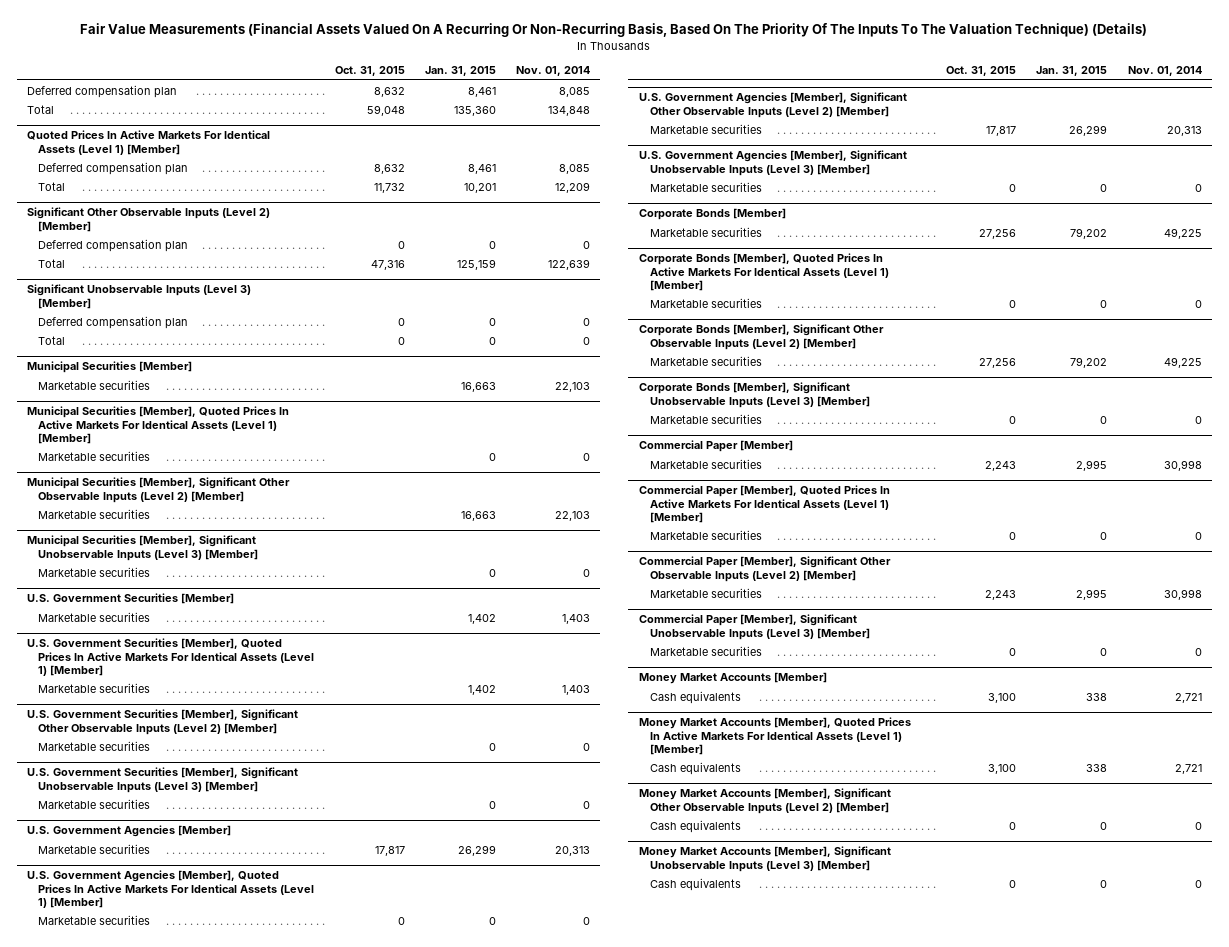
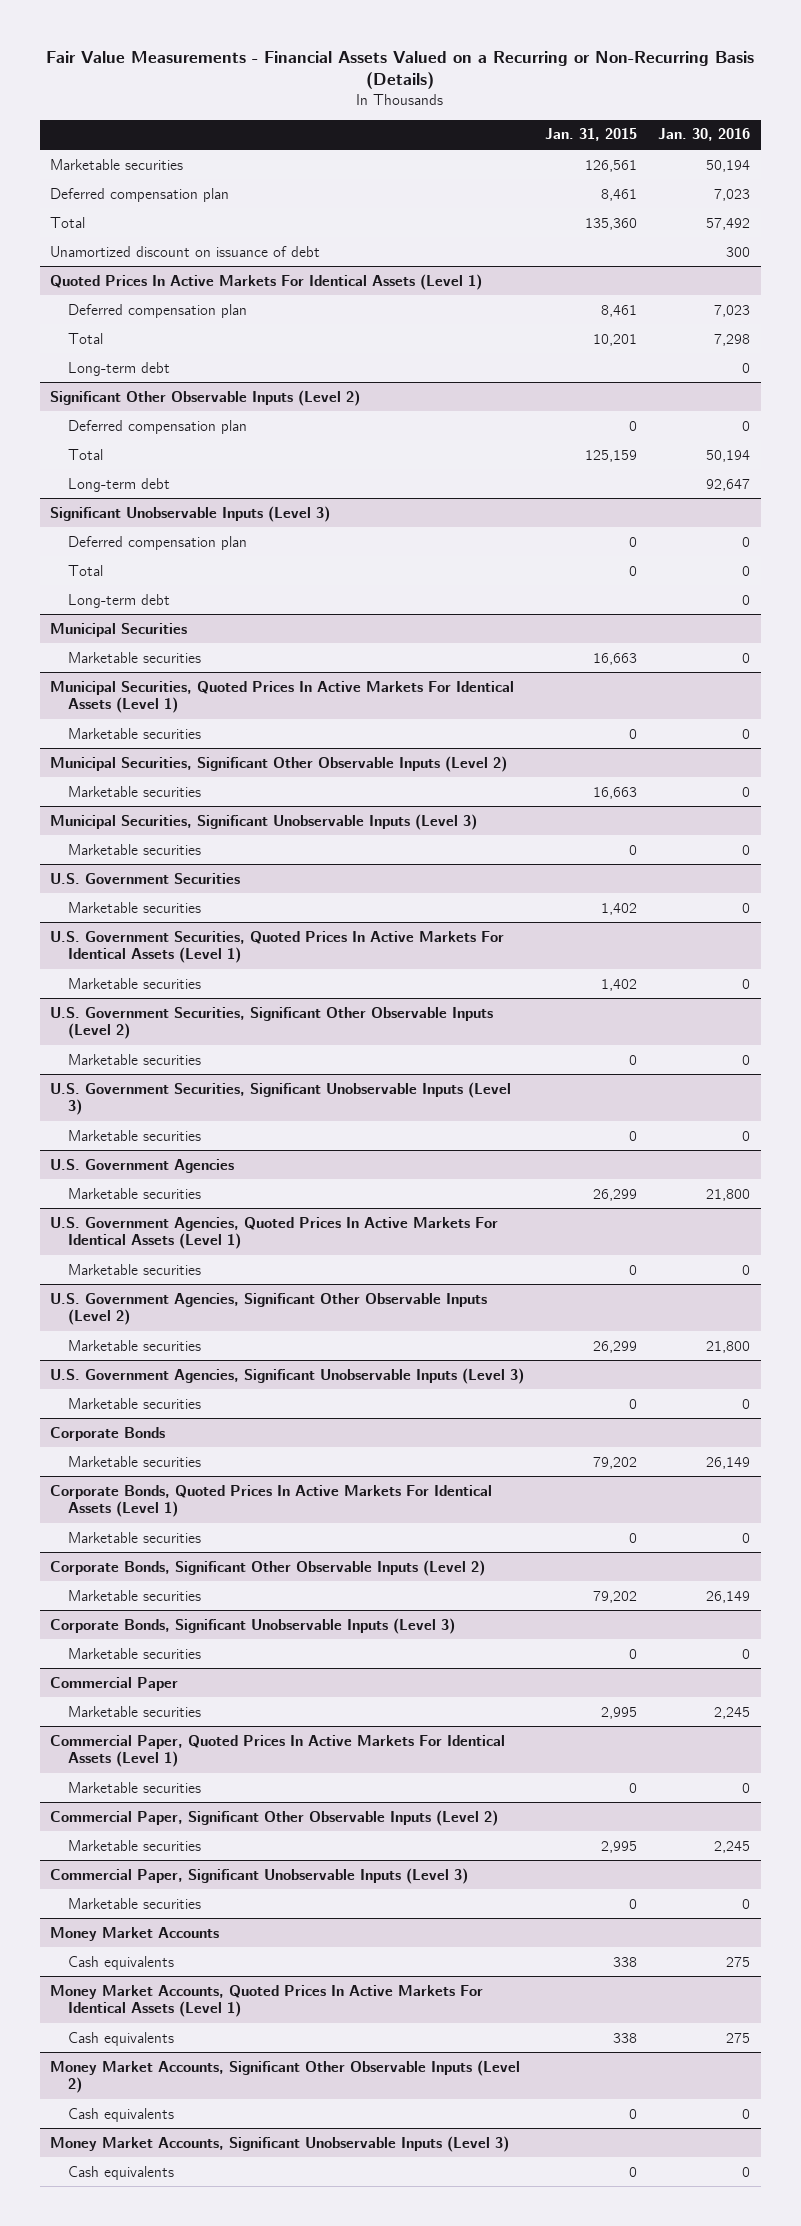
- Fair Value Measurements (Financial Assets Valued On A Recurring Or Non-Recurring Basis, Based On The Priority Of The Inputs To The Valuation Technique) (Details)
+ Fair Value Measurements - Financial Assets Valued on a Recurring or Non-Recurring Basis (Details)
- | Oct. 31, 2015 | Jan. 31, 2015 | Nov. 01, 2014
+ | Jan. 31, 2015 | Jan. 30, 2016
+ Marketable securities | 126,561 | 50,194
- Quoted Prices In Active Markets For Identical Assets (Level 1) [Member]
+ Unamortized discount on issuance of debt | | 300
+ Quoted Prices In Active Markets For Identical Assets (Level 1)
- Significant Other Observable Inputs (Level 2) [Member]
+ Long-term debt | | 0
+ Significant Other Observable Inputs (Level 2)
- Significant Unobservable Inputs (Level 3) [Member]
+ Long-term debt | | 92,647
+ Significant Unobservable Inputs (Level 3)
- Municipal Securities [Member]
+ Long-term debt | | 0
+ Municipal Securities
- Municipal Securities [Member], Quoted Prices In Active Markets For Identical Assets (Level 1) [Member]
+ Municipal Securities, Quoted Prices In Active Markets For Identical Assets (Level 1)
- Municipal Securities [Member], Significant Other Observable Inputs (Level 2) [Member]
+ Municipal Securities, Significant Other Observable Inputs (Level 2)
- Municipal Securities [Member], Significant Unobservable Inputs (Level 3) [Member]
+ Municipal Securities, Significant Unobservable Inputs (Level 3)
- U.S. Government Securities [Member]
+ U.S. Government Securities
- U.S. Government Securities [Member], Quoted Prices In Active Markets For Identical Assets (Level 1) [Member]
+ U.S. Government Securities, Quoted Prices In Active Markets For Identical Assets (Level 1)
- U.S. Government Securities [Member], Significant Other Observable Inputs (Level 2) [Member]
+ U.S. Government Securities, Significant Other Observable Inputs (Level 2)
- U.S. Government Securities [Member], Significant Unobservable Inputs (Level 3) [Member]
+ U.S. Government Securities, Significant Unobservable Inputs (Level 3)
- U.S. Government Agencies [Member]
+ U.S. Government Agencies
- U.S. Government Agencies [Member], Quoted Prices In Active Markets For Identical Assets (Level 1) [Member]
+ U.S. Government Agencies, Quoted Prices In Active Markets For Identical Assets (Level 1)
- U.S. Government Agencies [Member], Significant Other Observable Inputs (Level 2) [Member]
+ U.S. Government Agencies, Significant Other Observable Inputs (Level 2)
- U.S. Government Agencies [Member], Significant Unobservable Inputs (Level 3) [Member]
+ U.S. Government Agencies, Significant Unobservable Inputs (Level 3)
- Corporate Bonds [Member]
+ Corporate Bonds
- Corporate Bonds [Member], Quoted Prices In Active Markets For Identical Assets (Level 1) [Member]
+ Corporate Bonds, Quoted Prices In Active Markets For Identical Assets (Level 1)
- Corporate Bonds [Member], Significant Other Observable Inputs (Level 2) [Member]
+ Corporate Bonds, Significant Other Observable Inputs (Level 2)
- Corporate Bonds [Member], Significant Unobservable Inputs (Level 3) [Member]
+ Corporate Bonds, Significant Unobservable Inputs (Level 3)
- Commercial Paper [Member]
+ Commercial Paper
- Commercial Paper [Member], Quoted Prices In Active Markets For Identical Assets (Level 1) [Member]
+ Commercial Paper, Quoted Prices In Active Markets For Identical Assets (Level 1)
- Commercial Paper [Member], Significant Other Observable Inputs (Level 2) [Member]
+ Commercial Paper, Significant Other Observable Inputs (Level 2)
- Commercial Paper [Member], Significant Unobservable Inputs (Level 3) [Member]
+ Commercial Paper, Significant Unobservable Inputs (Level 3)
- Money Market Accounts [Member]
+ Money Market Accounts
- Money Market Accounts [Member], Quoted Prices In Active Markets For Identical Assets (Level 1) [Member]
+ Money Market Accounts, Quoted Prices In Active Markets For Identical Assets (Level 1)
- Money Market Accounts [Member], Significant Other Observable Inputs (Level 2) [Member]
+ Money Market Accounts, Significant Other Observable Inputs (Level 2)
- Money Market Accounts [Member], Significant Unobservable Inputs (Level 3) [Member]
+ Money Market Accounts, Significant Unobservable Inputs (Level 3)

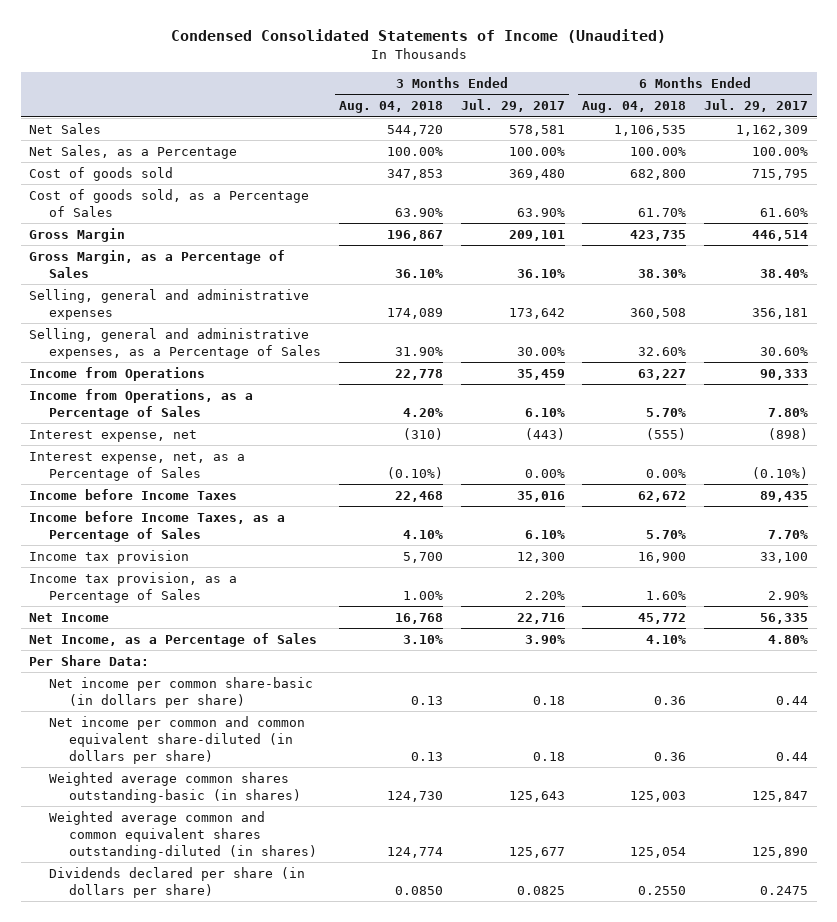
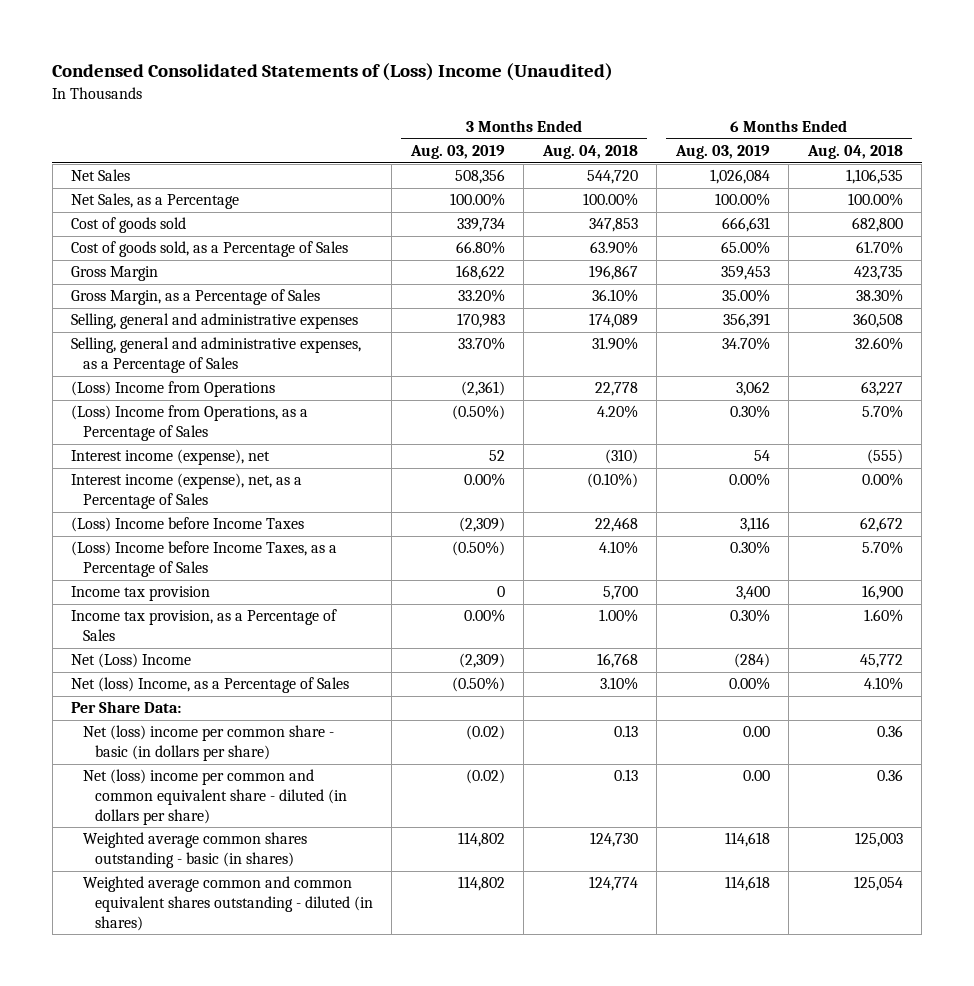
- Condensed Consolidated Statements of Income (Unaudited)
+ Condensed Consolidated Statements of (Loss) Income (Unaudited)
- | 3 Months Ended Aug. 04, 2018 | 3 Months Ended Jul. 29, 2017 | 6 Months Ended Aug. 04, 2018 | 6 Months Ended Jul. 29, 2017
+ | 3 Months Ended Aug. 03, 2019 | 3 Months Ended Aug. 04, 2018 | 6 Months Ended Aug. 03, 2019 | 6 Months Ended Aug. 04, 2018
- Income from Operations | 22,778 | 35,459 | 63,227 | 90,333
- Income from Operations, as a Percentage of Sales | 4.20% | 6.10% | 5.70% | 7.80%
- Interest expense, net | (310) | (443) | (555) | (898)
- Interest expense, net, as a Percentage of Sales | (0.10%) | 0.00% | 0.00% | (0.10%)
- Income before Income Taxes | 22,468 | 35,016 | 62,672 | 89,435
- Income before Income Taxes, as a Percentage of Sales | 4.10% | 6.10% | 5.70% | 7.70%
+ (Loss) Income from Operations | (2,361) | 22,778 | 3,062 | 63,227
+ (Loss) Income from Operations, as a Percentage of Sales | (0.50%) | 4.20% | 0.30% | 5.70%
+ Interest income (expense), net | 52 | (310) | 54 | (555)
+ Interest income (expense), net, as a Percentage of Sales | 0.00% | (0.10%) | 0.00% | 0.00%
+ (Loss) Income before Income Taxes | (2,309) | 22,468 | 3,116 | 62,672
+ (Loss) Income before Income Taxes, as a Percentage of Sales | (0.50%) | 4.10% | 0.30% | 5.70%
- Net Income | 16,768 | 22,716 | 45,772 | 56,335
- Net Income, as a Percentage of Sales | 3.10% | 3.90% | 4.10% | 4.80%
+ Net (Loss) Income | (2,309) | 16,768 | (284) | 45,772
+ Net (loss) Income, as a Percentage of Sales | (0.50%) | 3.10% | 0.00% | 4.10%
- Net income per common share-basic (in dollars per share) | 0.13 | 0.18 | 0.36 | 0.44
- Net income per common and common equivalent share-diluted (in dollars per share) | 0.13 | 0.18 | 0.36 | 0.44
- Weighted average common shares outstanding-basic (in shares) | 124,730 | 125,643 | 125,003 | 125,847
- Weighted average common and common equivalent shares outstanding-diluted (in shares) | 124,774 | 125,677 | 125,054 | 125,890
- Dividends declared per share (in dollars per share) | 0.0850 | 0.0825 | 0.2550 | 0.2475
+ Net (loss) income per common share - basic (in dollars per share) | (0.02) | 0.13 | 0.00 | 0.36
+ Net (loss) income per common and common equivalent share - diluted (in dollars per share) | (0.02) | 0.13 | 0.00 | 0.36
+ Weighted average common shares outstanding - basic (in shares) | 114,802 | 124,730 | 114,618 | 125,003
+ Weighted average common and common equivalent shares outstanding - diluted (in shares) | 114,802 | 124,774 | 114,618 | 125,054

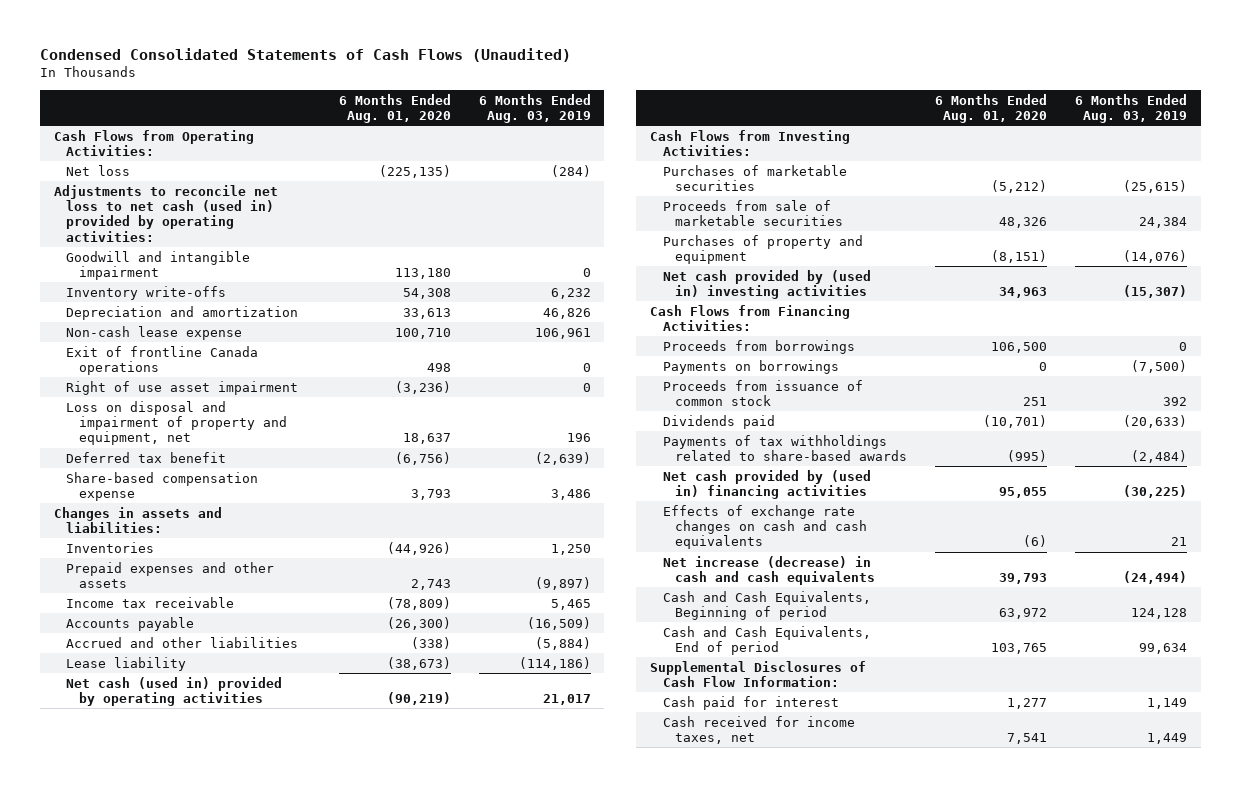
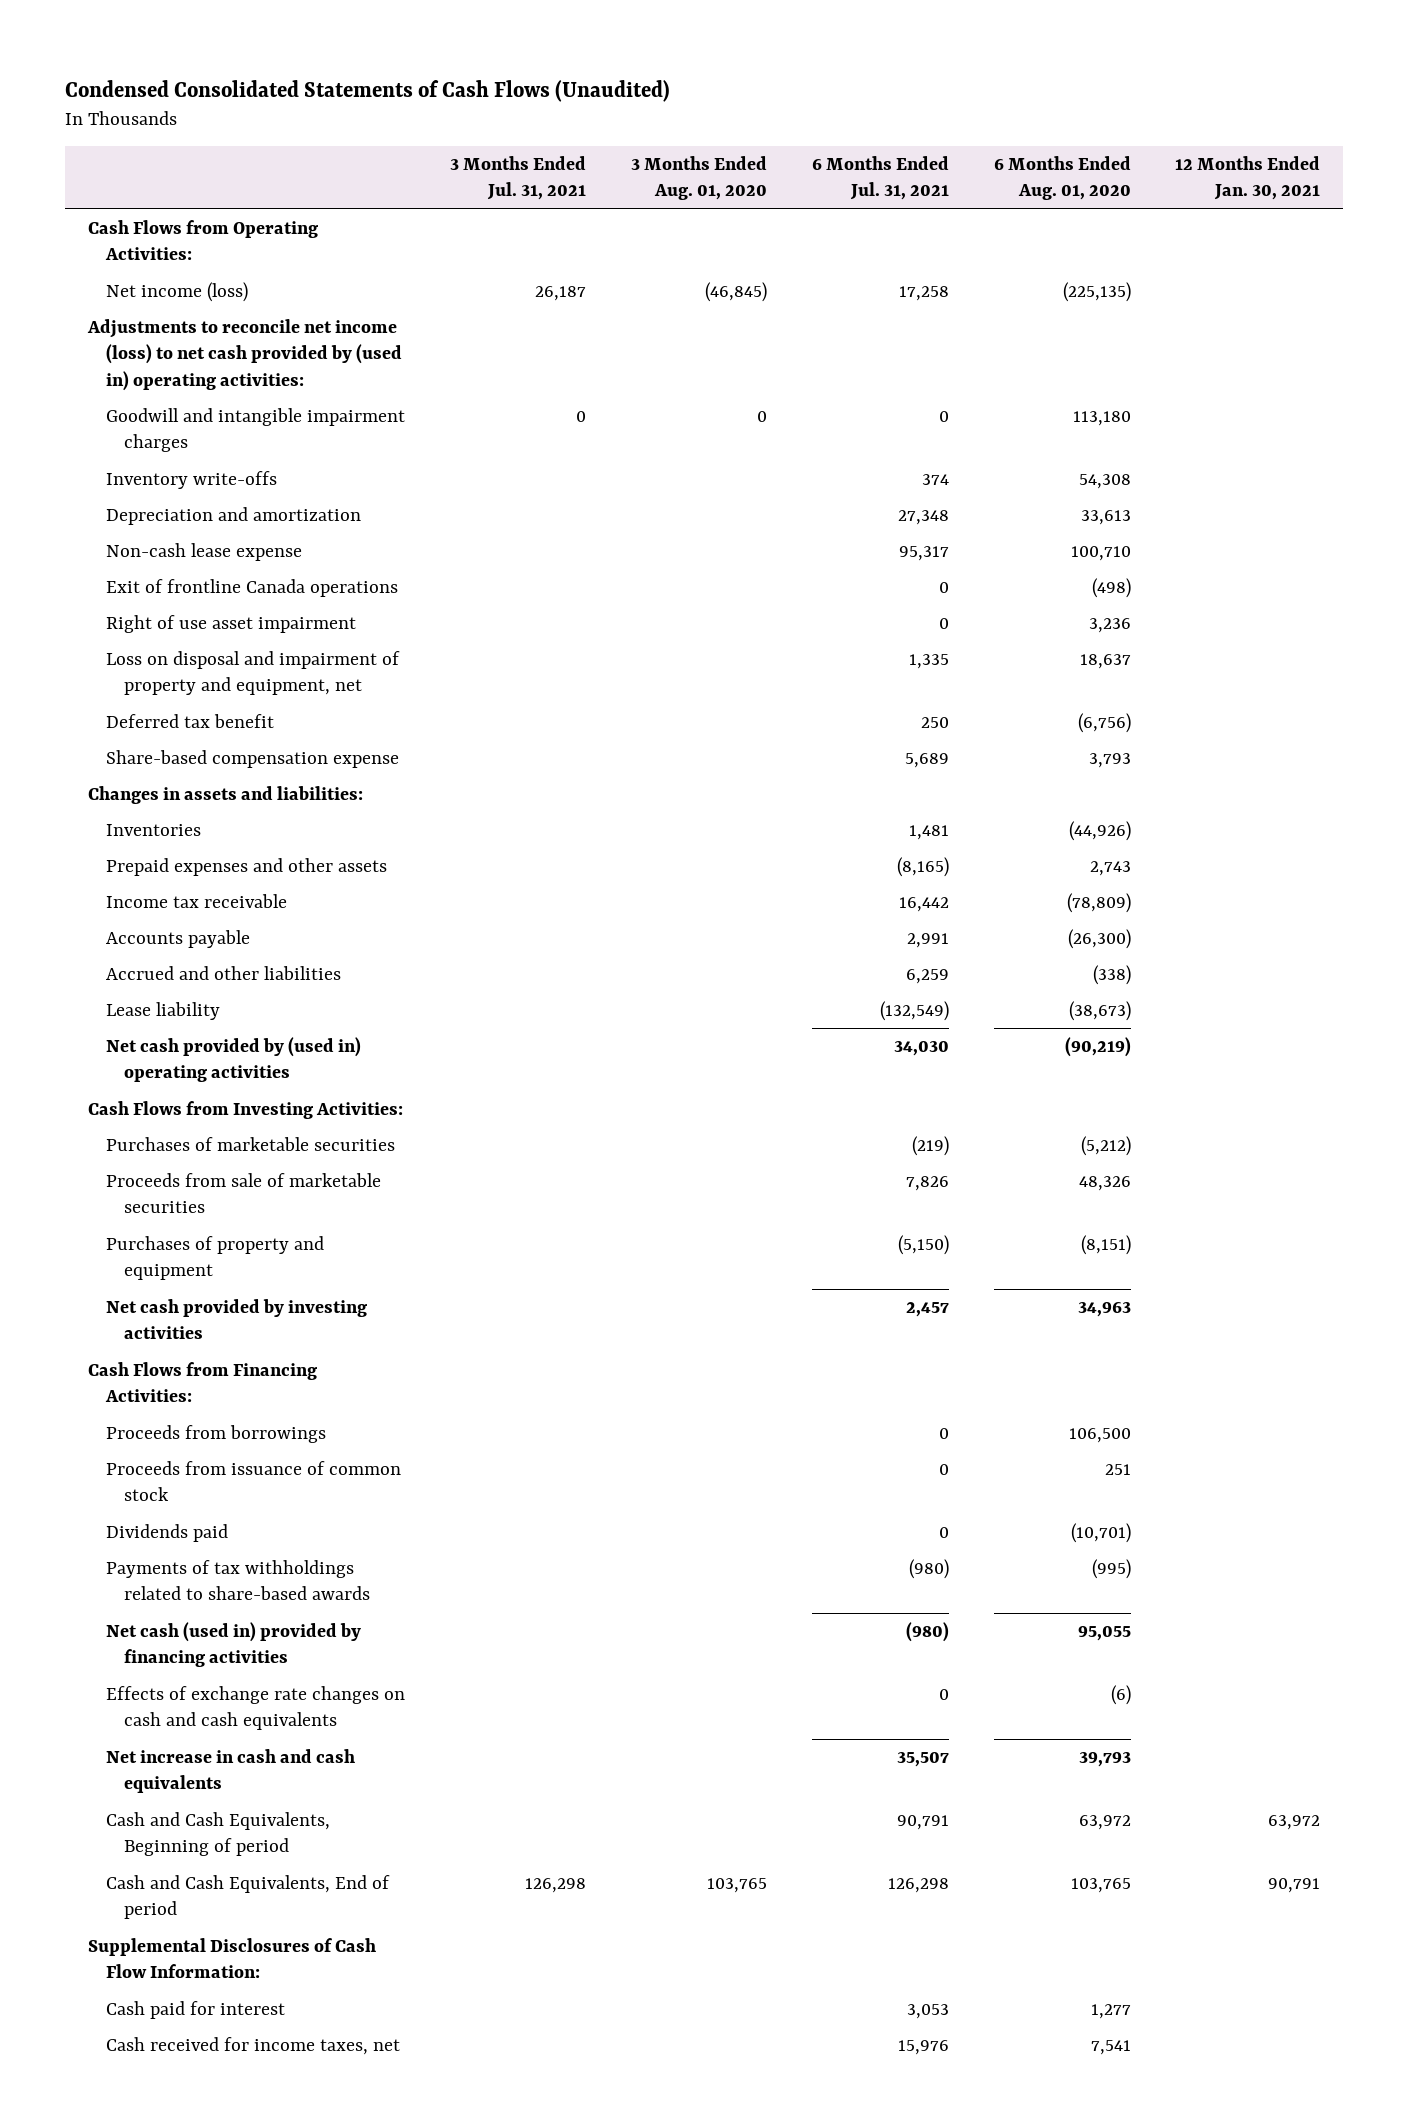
- | 6 Months Ended Aug. 01, 2020 | 6 Months Ended Aug. 03, 2019
+ | 3 Months Ended Jul. 31, 2021 | 3 Months Ended Aug. 01, 2020 | 6 Months Ended Jul. 31, 2021 | 6 Months Ended Aug. 01, 2020 | 12 Months Ended Jan. 30, 2021
- Net loss | (225,135) | (284)
- Adjustments to reconcile net loss to net cash (used in) provided by operating activities:
- Goodwill and intangible impairment | 113,180 | 0
+ Net income (loss) | 26,187 | (46,845) | 17,258 | (225,135) |
+ Adjustments to reconcile net income (loss) to net cash provided by (used in) operating activities:
+ Goodwill and intangible impairment charges | 0 | 0 | 0 | 113,180 |
- Exit of frontline Canada operations | 498 | 0
- Right of use asset impairment | (3,236) | 0
+ Exit of frontline Canada operations | | | 0 | (498) |
+ Right of use asset impairment | | | 0 | 3,236 |
- Net cash (used in) provided by operating activities | (90,219) | 21,017
+ Net cash provided by (used in) operating activities | | | 34,030 | (90,219) |
- Net cash provided by (used in) investing activities | 34,963 | (15,307)
+ Net cash provided by investing activities | | | 2,457 | 34,963 |
- Payments on borrowings | 0 | (7,500)
- Net cash provided by (used in) financing activities | 95,055 | (30,225)
+ Net cash (used in) provided by financing activities | | | (980) | 95,055 |
- Net increase (decrease) in cash and cash equivalents | 39,793 | (24,494)
+ Net increase in cash and cash equivalents | | | 35,507 | 39,793 |

